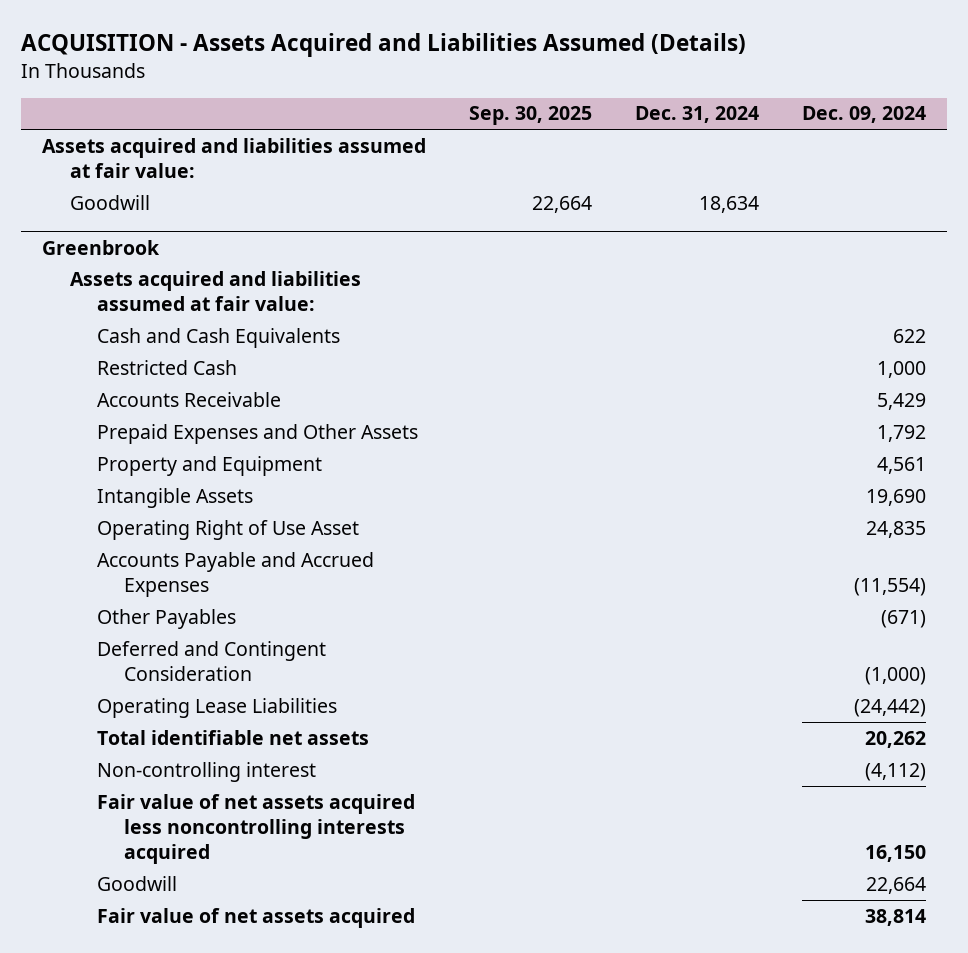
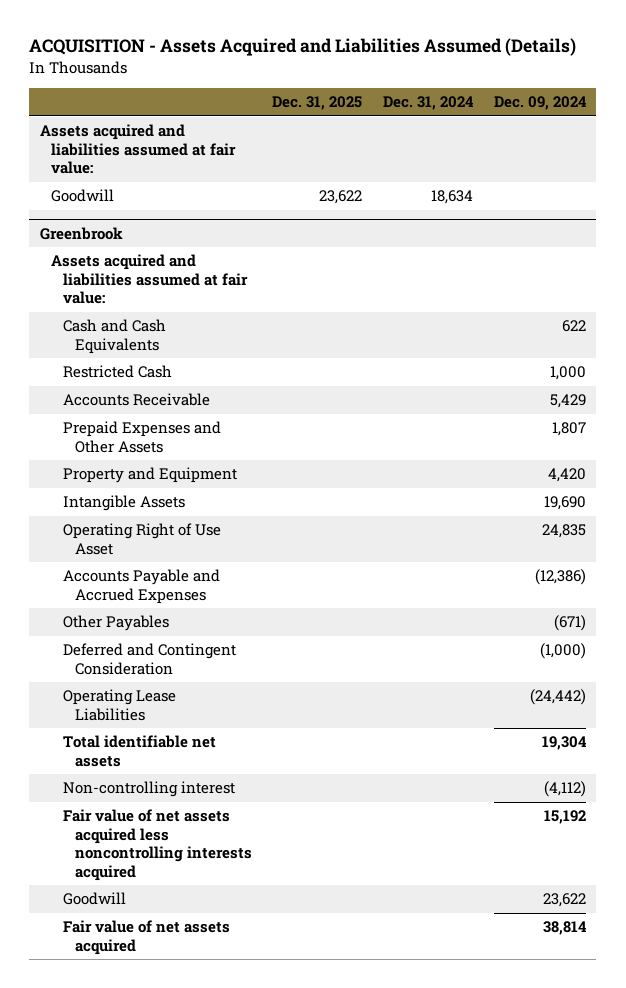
- | Sep. 30, 2025 | Dec. 31, 2024 | Dec. 09, 2024
+ | Dec. 31, 2025 | Dec. 31, 2024 | Dec. 09, 2024
@ Greenbrook
- Prepaid Expenses and Other Assets | | | 1,792
- Property and Equipment | | | 4,561
+ Prepaid Expenses and Other Assets | | | 1,807
+ Property and Equipment | | | 4,420
- Accounts Payable and Accrued Expenses | | | (11,554)
+ Accounts Payable and Accrued Expenses | | | (12,386)
- Total identifiable net assets | | | 20,262
+ Total identifiable net assets | | | 19,304
- Fair value of net assets acquired less noncontrolling interests acquired | | | 16,150
- Goodwill | | | 22,664
+ Fair value of net assets acquired less noncontrolling interests acquired | | | 15,192
+ Goodwill | | | 23,622

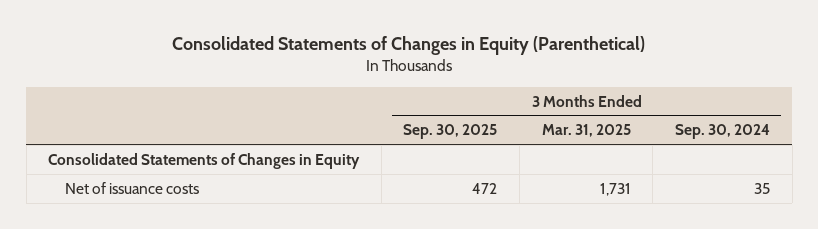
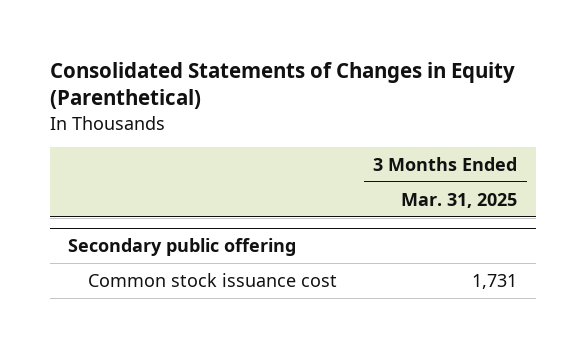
- | 3 Months Ended Sep. 30, 2025 | 3 Months Ended Mar. 31, 2025 | 3 Months Ended Sep. 30, 2024
+ | 3 Months Ended Mar. 31, 2025
- Consolidated Statements of Changes in Equity
- Net of issuance costs | 472 | 1,731 | 35
+ Secondary public offering
+ Common stock issuance cost | 1,731

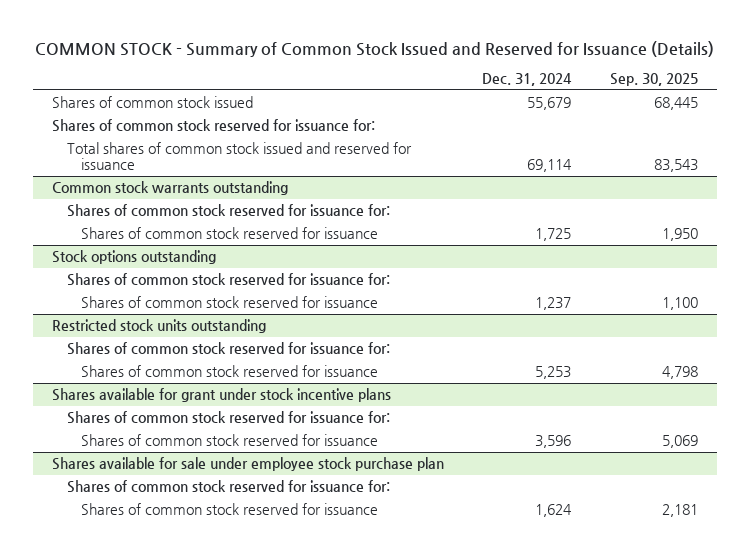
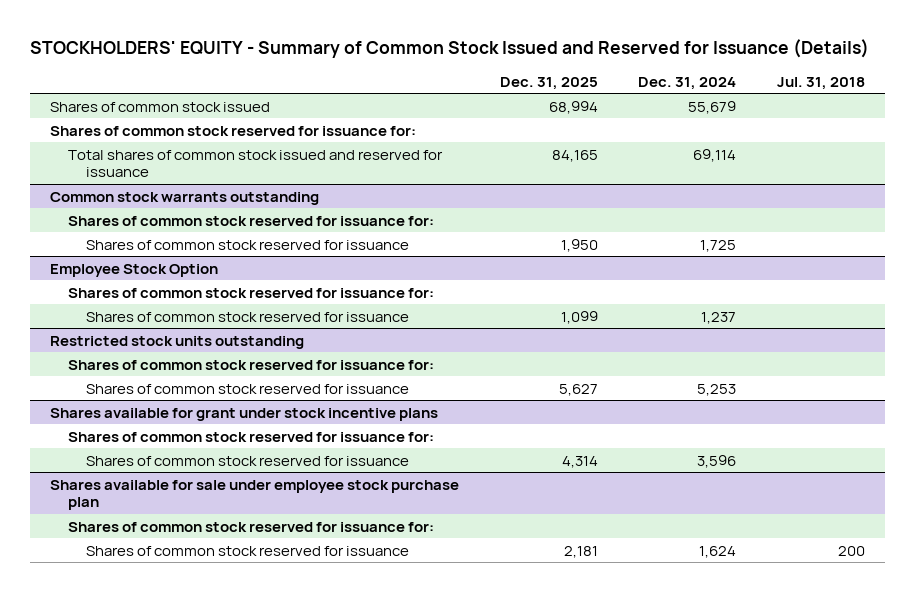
- COMMON STOCK - Summary of Common Stock Issued and Reserved for Issuance (Details)
+ STOCKHOLDERS' EQUITY - Summary of Common Stock Issued and Reserved for Issuance (Details)
- | Dec. 31, 2024 | Sep. 30, 2025
+ | Dec. 31, 2025 | Dec. 31, 2024 | Jul. 31, 2018
- Stock options outstanding
+ Employee Stock Option

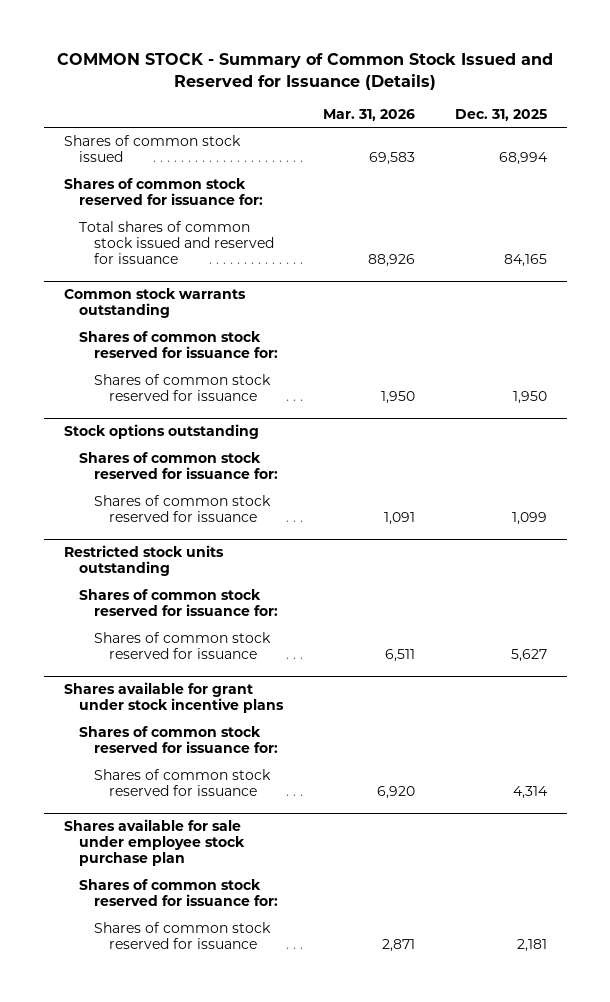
- STOCKHOLDERS' EQUITY - Summary of Common Stock Issued and Reserved for Issuance (Details)
+ COMMON STOCK - Summary of Common Stock Issued and Reserved for Issuance (Details)
- | Dec. 31, 2025 | Dec. 31, 2024 | Jul. 31, 2018
+ | Mar. 31, 2026 | Dec. 31, 2025
- Employee Stock Option
+ Stock options outstanding

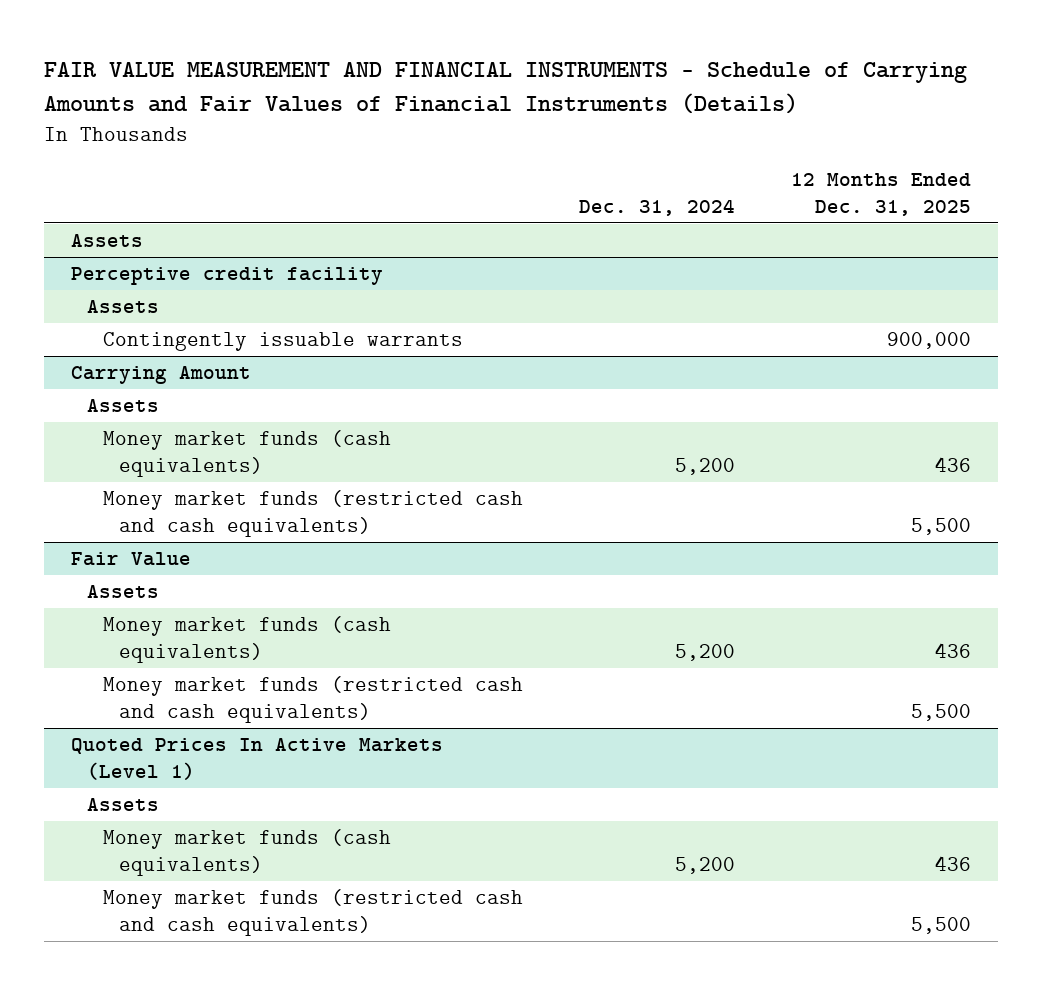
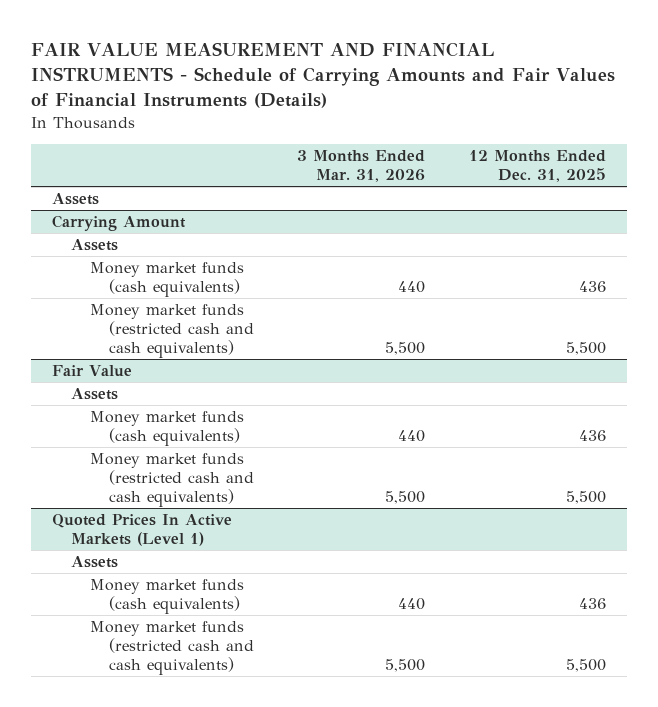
- | Dec. 31, 2024 | 12 Months Ended Dec. 31, 2025
+ | 3 Months Ended Mar. 31, 2026 | 12 Months Ended Dec. 31, 2025
- Perceptive credit facility
- Assets
- Contingently issuable warrants | | 900,000

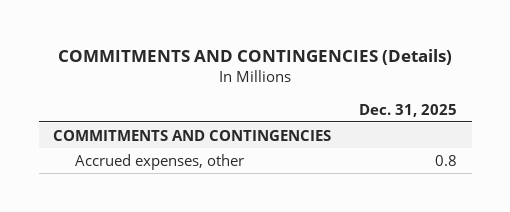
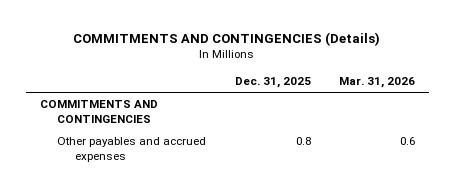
- | Dec. 31, 2025
+ | Dec. 31, 2025 | Mar. 31, 2026
- Accrued expenses, other | 0.8
+ Other payables and accrued expenses | 0.8 | 0.6

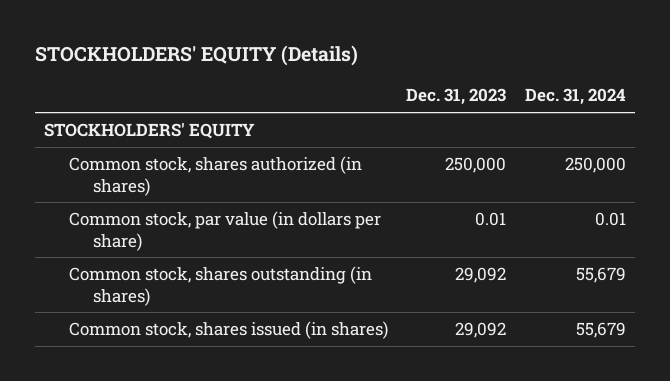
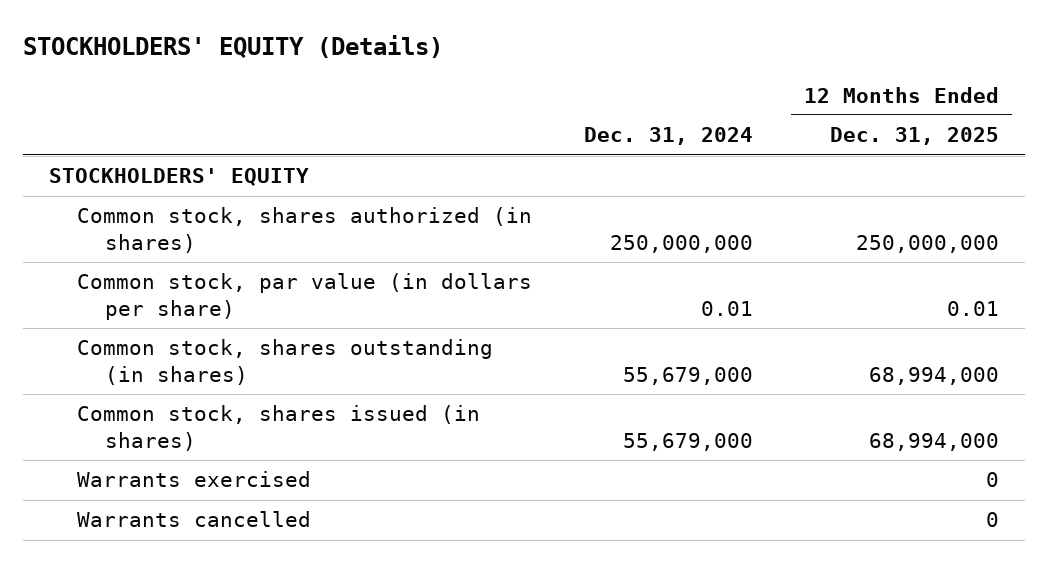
- | Dec. 31, 2023 | Dec. 31, 2024
+ | Dec. 31, 2024 | 12 Months Ended Dec. 31, 2025
- Common stock, shares authorized (in shares) | 250,000 | 250,000
+ Common stock, shares authorized (in shares) | 250,000,000 | 250,000,000
- Common stock, shares outstanding (in shares) | 29,092 | 55,679
- Common stock, shares issued (in shares) | 29,092 | 55,679
+ Common stock, shares outstanding (in shares) | 55,679,000 | 68,994,000
+ Common stock, shares issued (in shares) | 55,679,000 | 68,994,000
+ Warrants exercised | | 0
+ Warrants cancelled | | 0

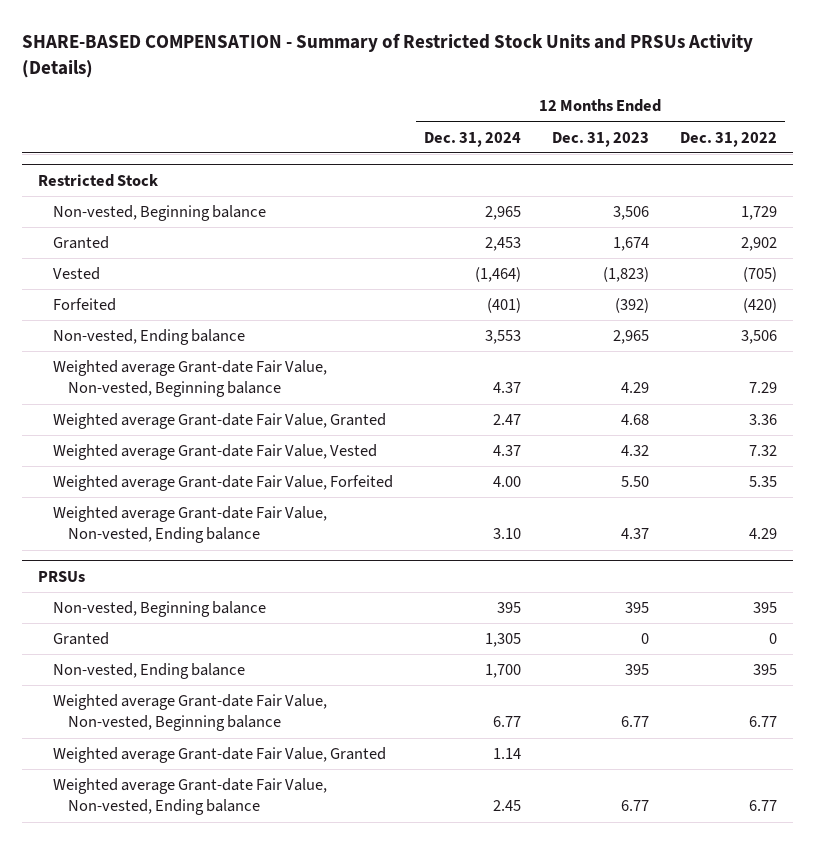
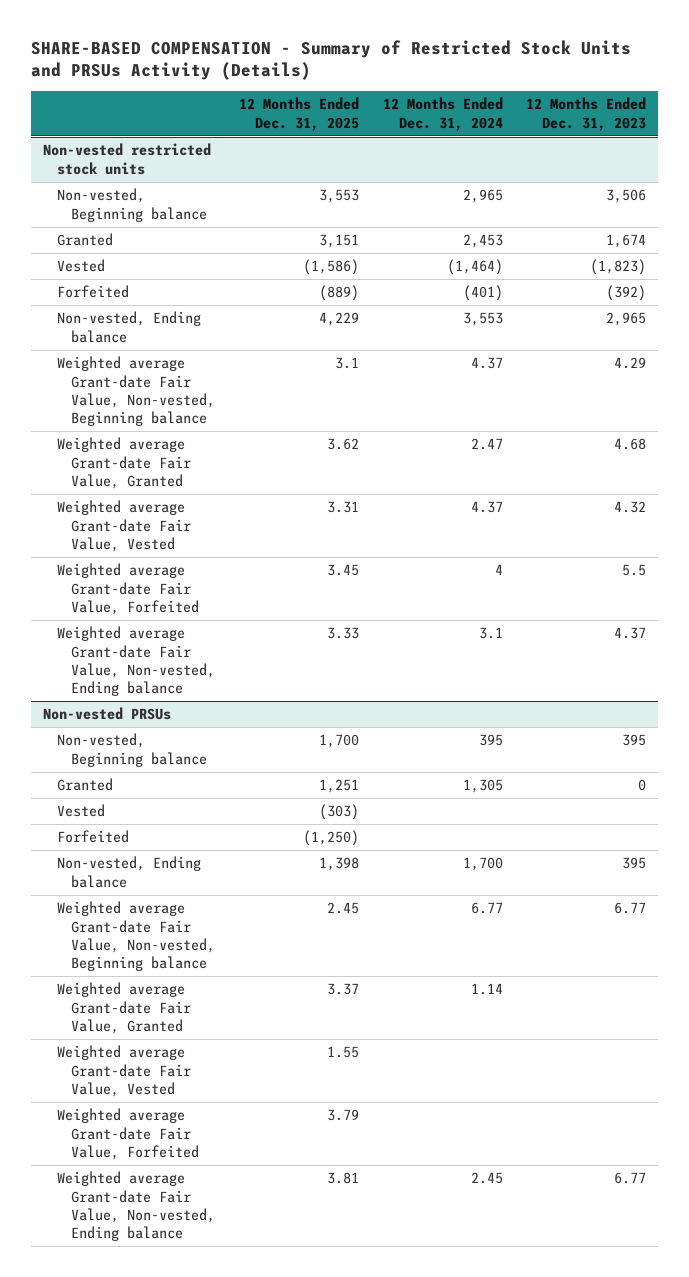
- | 12 Months Ended Dec. 31, 2024 | 12 Months Ended Dec. 31, 2023 | 12 Months Ended Dec. 31, 2022
+ | 12 Months Ended Dec. 31, 2025 | 12 Months Ended Dec. 31, 2024 | 12 Months Ended Dec. 31, 2023
- Restricted Stock
+ Non-vested restricted stock units
- Weighted average Grant-date Fair Value, Forfeited | 4.00 | 5.50 | 5.35
- Weighted average Grant-date Fair Value, Non-vested, Ending balance | 3.10 | 4.37 | 4.29
- PRSUs
+ Weighted average Grant-date Fair Value, Forfeited | 3.45 | 4 | 5.5
+ Weighted average Grant-date Fair Value, Non-vested, Ending balance | 3.33 | 3.1 | 4.37
+ Non-vested PRSUs
+ Vested | (303) | |
+ Forfeited | (1,250) | |
+ Weighted average Grant-date Fair Value, Vested | 1.55 | |
+ Weighted average Grant-date Fair Value, Forfeited | 3.79 | |

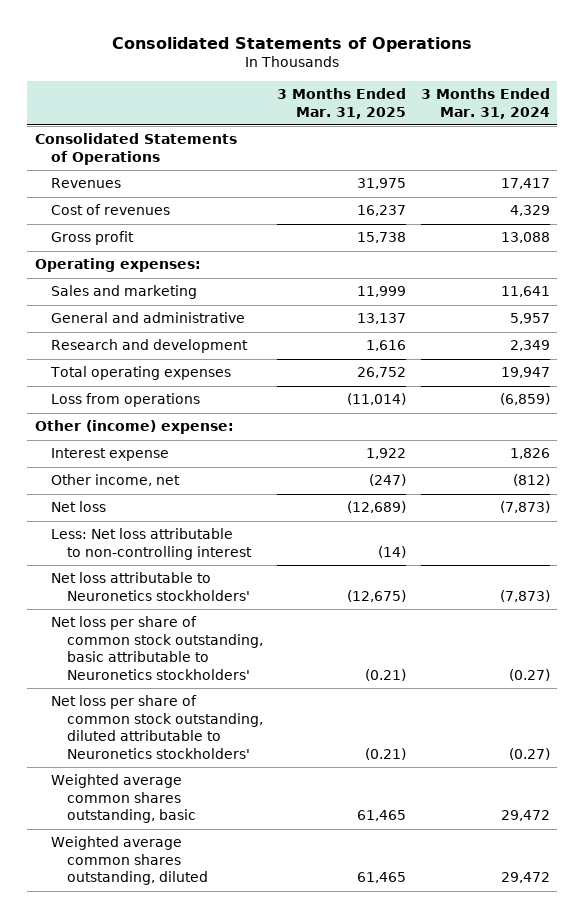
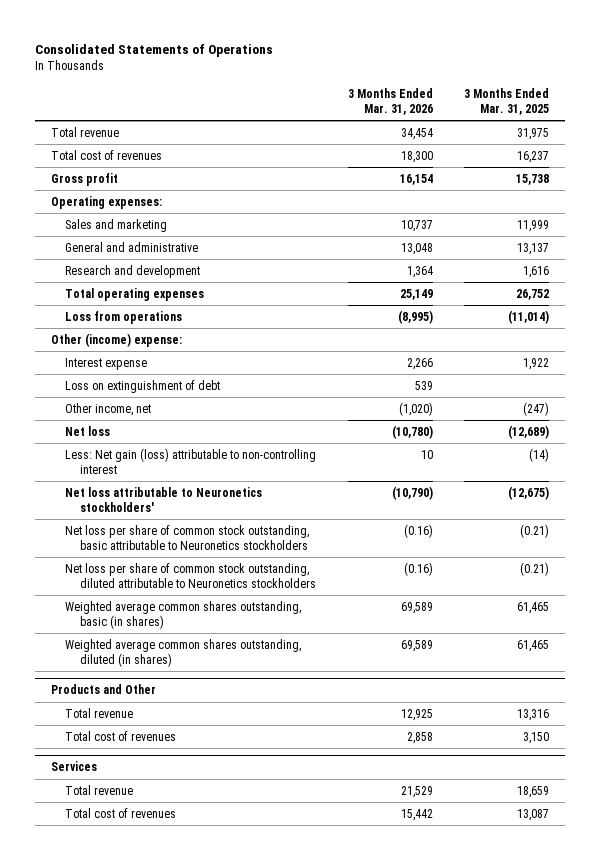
- | 3 Months Ended Mar. 31, 2025 | 3 Months Ended Mar. 31, 2024
+ | 3 Months Ended Mar. 31, 2026 | 3 Months Ended Mar. 31, 2025
- Consolidated Statements of Operations
- Revenues | 31,975 | 17,417
- Cost of revenues | 16,237 | 4,329
+ Total revenue | 34,454 | 31,975
+ Total cost of revenues | 18,300 | 16,237
+ Loss on extinguishment of debt | 539 |
- Less: Net loss attributable to non-controlling interest | (14) |
+ Less: Net gain (loss) attributable to non-controlling interest | 10 | (14)
- Net loss per share of common stock outstanding, basic attributable to Neuronetics stockholders' | (0.21) | (0.27)
- Net loss per share of common stock outstanding, diluted attributable to Neuronetics stockholders' | (0.21) | (0.27)
- Weighted average common shares outstanding, basic | 61,465 | 29,472
- Weighted average common shares outstanding, diluted | 61,465 | 29,472
+ Net loss per share of common stock outstanding, basic attributable to Neuronetics stockholders | (0.16) | (0.21)
+ Net loss per share of common stock outstanding, diluted attributable to Neuronetics stockholders | (0.16) | (0.21)
+ Weighted average common shares outstanding, basic (in shares) | 69,589 | 61,465
+ Weighted average common shares outstanding, diluted (in shares) | 69,589 | 61,465
+ Products and Other
+ Total revenue | 12,925 | 13,316
+ Total cost of revenues | 2,858 | 3,150
+ Services
+ Total revenue | 21,529 | 18,659
+ Total cost of revenues | 15,442 | 13,087

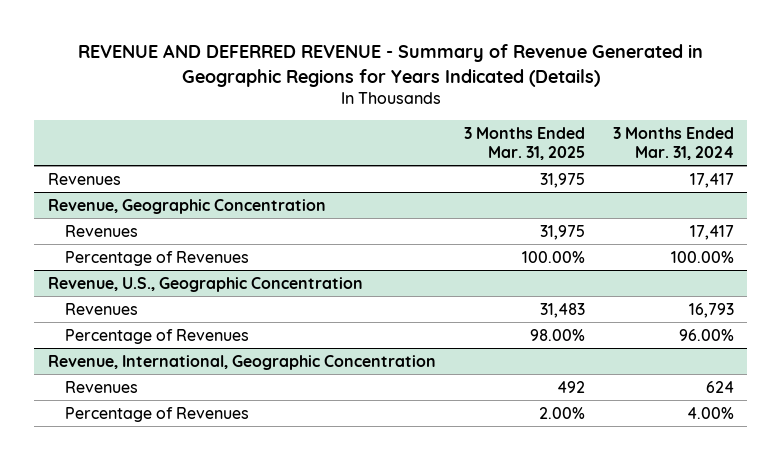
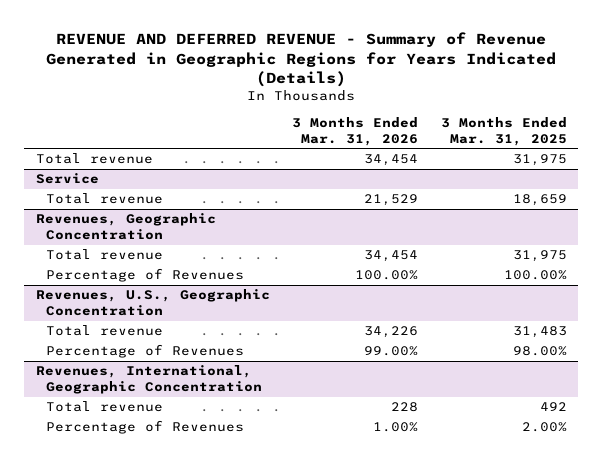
- | 3 Months Ended Mar. 31, 2025 | 3 Months Ended Mar. 31, 2024
+ | 3 Months Ended Mar. 31, 2026 | 3 Months Ended Mar. 31, 2025
- Revenues | 31,975 | 17,417
- Revenue, Geographic Concentration
- Revenues | 31,975 | 17,417
+ Total revenue | 34,454 | 31,975
+ Service
+ Total revenue | 21,529 | 18,659
+ Revenues, Geographic Concentration
+ Total revenue | 34,454 | 31,975
- Revenue, U.S., Geographic Concentration
- Revenues | 31,483 | 16,793
+ Revenues, U.S., Geographic Concentration
+ Total revenue | 34,226 | 31,483
- Revenue, International, Geographic Concentration
- Revenues | 492 | 624
+ Revenues, International, Geographic Concentration
+ Total revenue | 228 | 492

